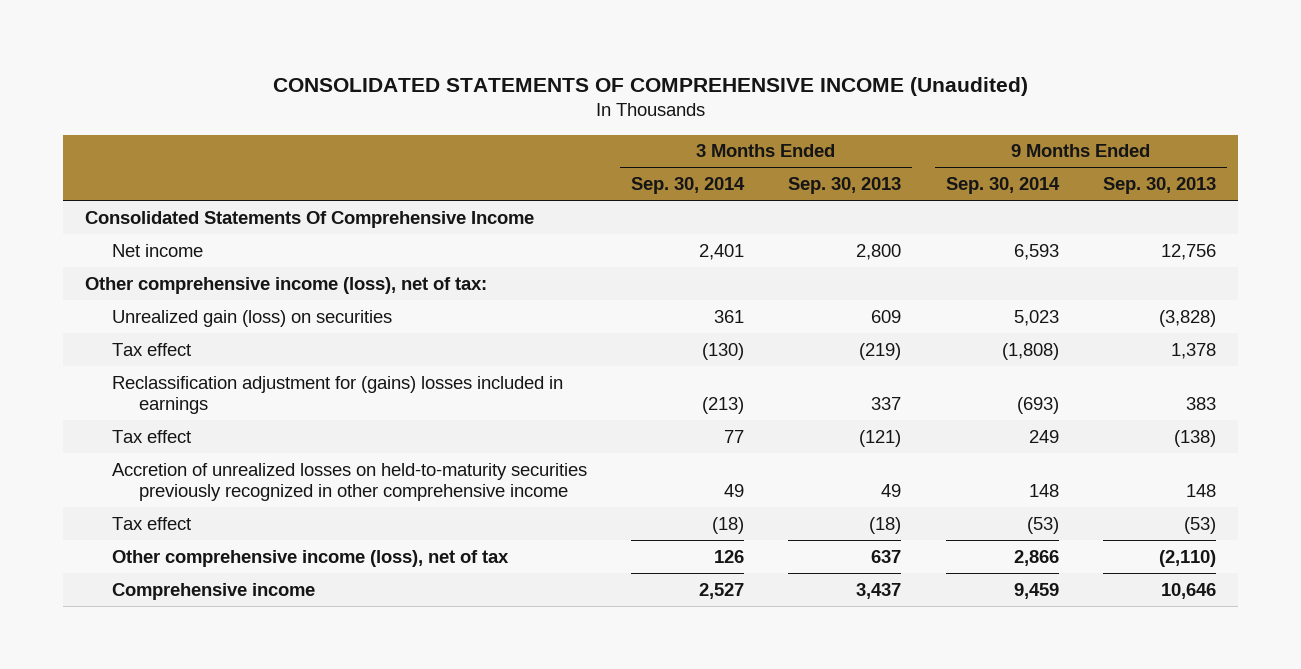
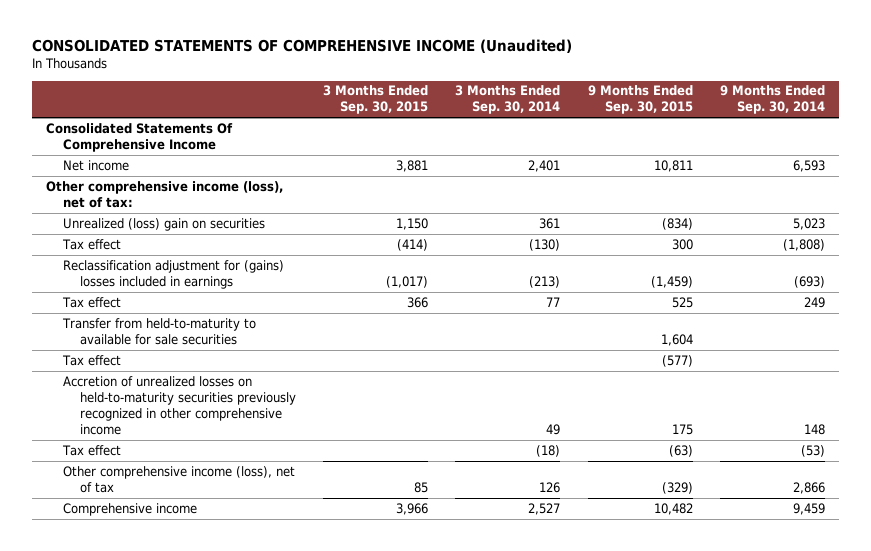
- | 3 Months Ended Sep. 30, 2014 | 3 Months Ended Sep. 30, 2013 | 9 Months Ended Sep. 30, 2014 | 9 Months Ended Sep. 30, 2013
+ | 3 Months Ended Sep. 30, 2015 | 3 Months Ended Sep. 30, 2014 | 9 Months Ended Sep. 30, 2015 | 9 Months Ended Sep. 30, 2014
- Unrealized gain (loss) on securities | 361 | 609 | 5,023 | (3,828)
+ Unrealized (loss) gain on securities | 1,150 | 361 | (834) | 5,023
+ Transfer from held-to-maturity to available for sale securities | | | 1,604 |
+ Tax effect | | | (577) |

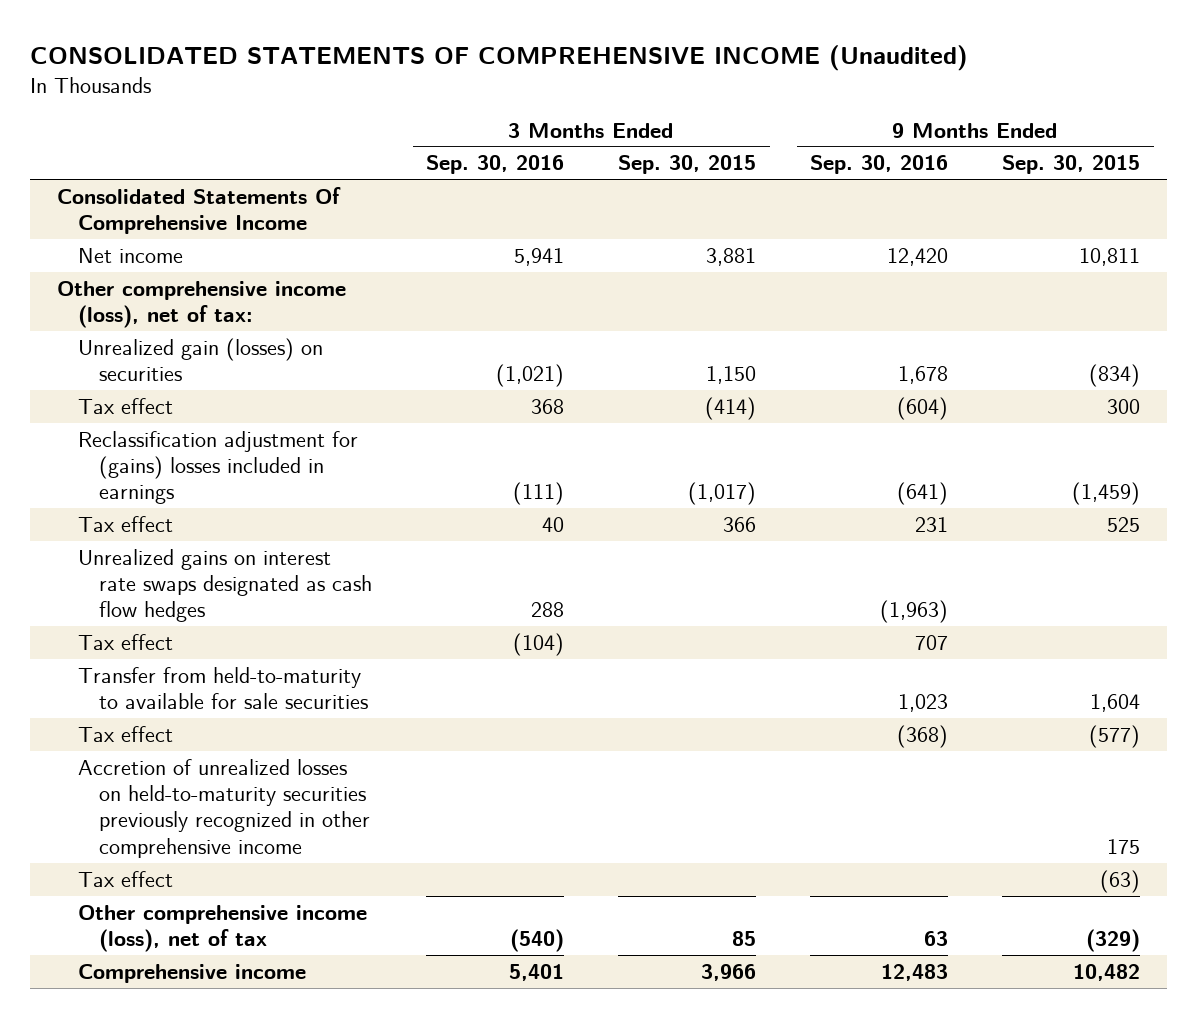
- | 3 Months Ended Sep. 30, 2015 | 3 Months Ended Sep. 30, 2014 | 9 Months Ended Sep. 30, 2015 | 9 Months Ended Sep. 30, 2014
+ | 3 Months Ended Sep. 30, 2016 | 3 Months Ended Sep. 30, 2015 | 9 Months Ended Sep. 30, 2016 | 9 Months Ended Sep. 30, 2015
- Unrealized (loss) gain on securities | 1,150 | 361 | (834) | 5,023
+ Unrealized gain (losses) on securities | (1,021) | 1,150 | 1,678 | (834)
+ Unrealized gains on interest rate swaps designated as cash flow hedges | 288 | | (1,963) |
+ Tax effect | (104) | | 707 |

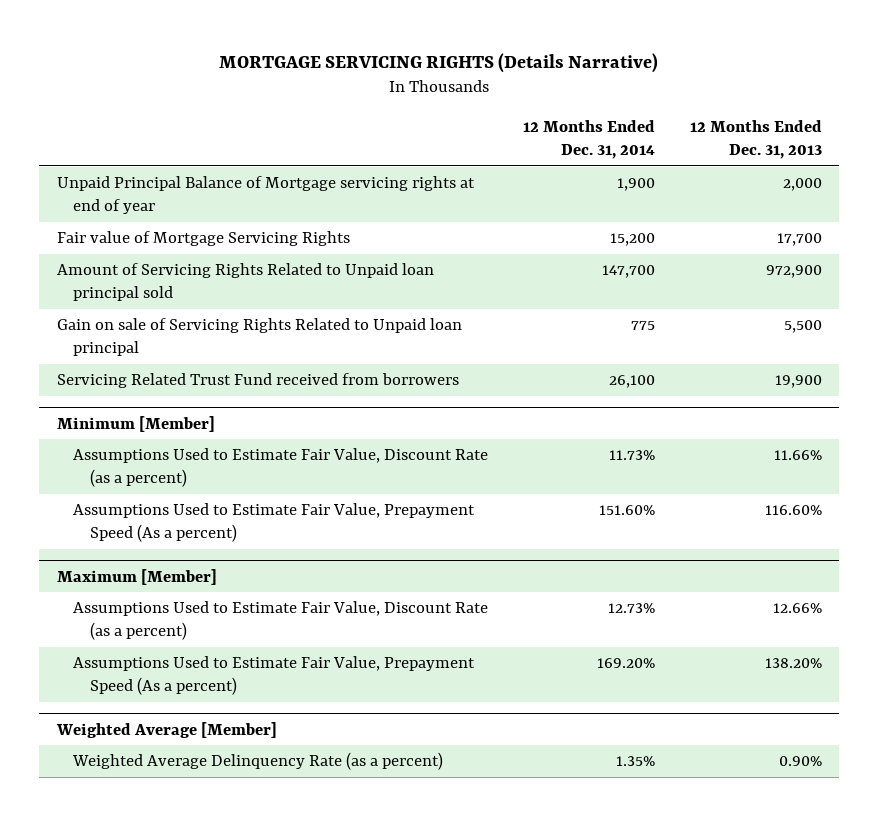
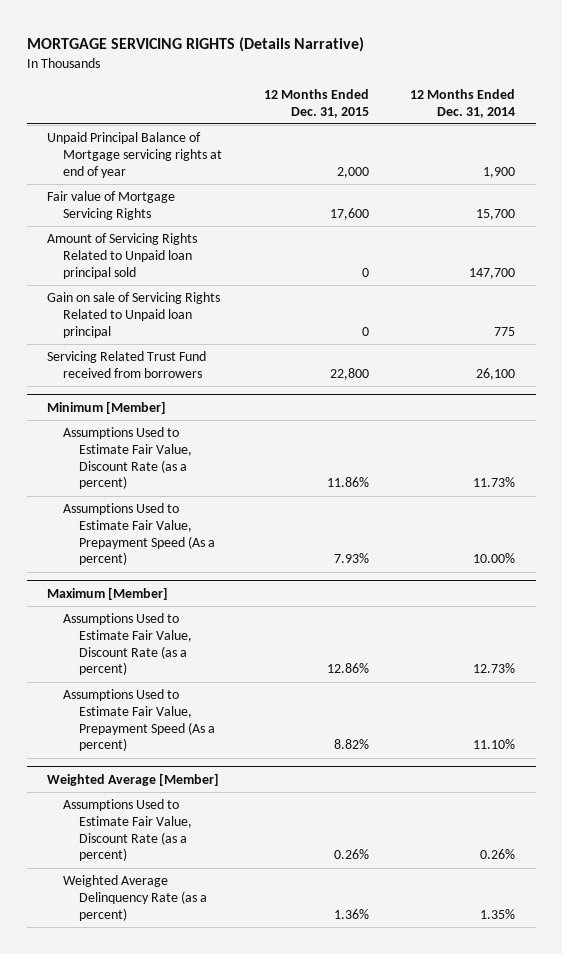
- | 12 Months Ended Dec. 31, 2014 | 12 Months Ended Dec. 31, 2013
+ | 12 Months Ended Dec. 31, 2015 | 12 Months Ended Dec. 31, 2014
- Fair value of Mortgage Servicing Rights | 15,200 | 17,700
+ Fair value of Mortgage Servicing Rights | 17,600 | 15,700
@ Minimum [Member]
- Assumptions Used to Estimate Fair Value, Prepayment Speed (As a percent) | 151.60% | 116.60%
+ Assumptions Used to Estimate Fair Value, Prepayment Speed (As a percent) | 7.93% | 10.00%
@ Maximum [Member]
- Assumptions Used to Estimate Fair Value, Prepayment Speed (As a percent) | 169.20% | 138.20%
+ Assumptions Used to Estimate Fair Value, Prepayment Speed (As a percent) | 8.82% | 11.10%
@ Weighted Average [Member]
+ Assumptions Used to Estimate Fair Value, Discount Rate (as a percent) | 0.26% | 0.26%

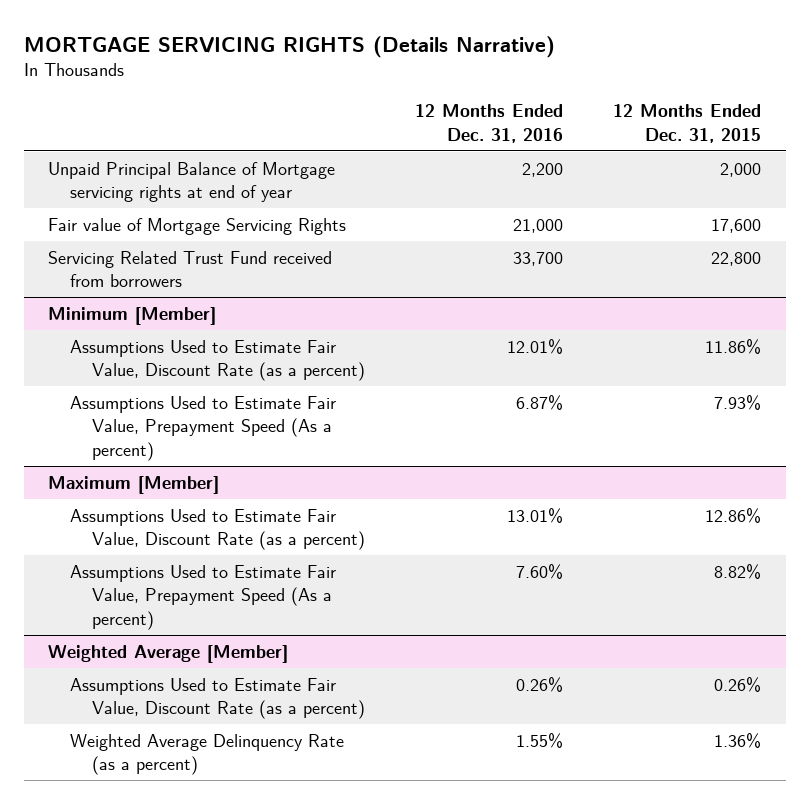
- | 12 Months Ended Dec. 31, 2015 | 12 Months Ended Dec. 31, 2014
+ | 12 Months Ended Dec. 31, 2016 | 12 Months Ended Dec. 31, 2015
- Amount of Servicing Rights Related to Unpaid loan principal sold | 0 | 147,700
- Gain on sale of Servicing Rights Related to Unpaid loan principal | 0 | 775

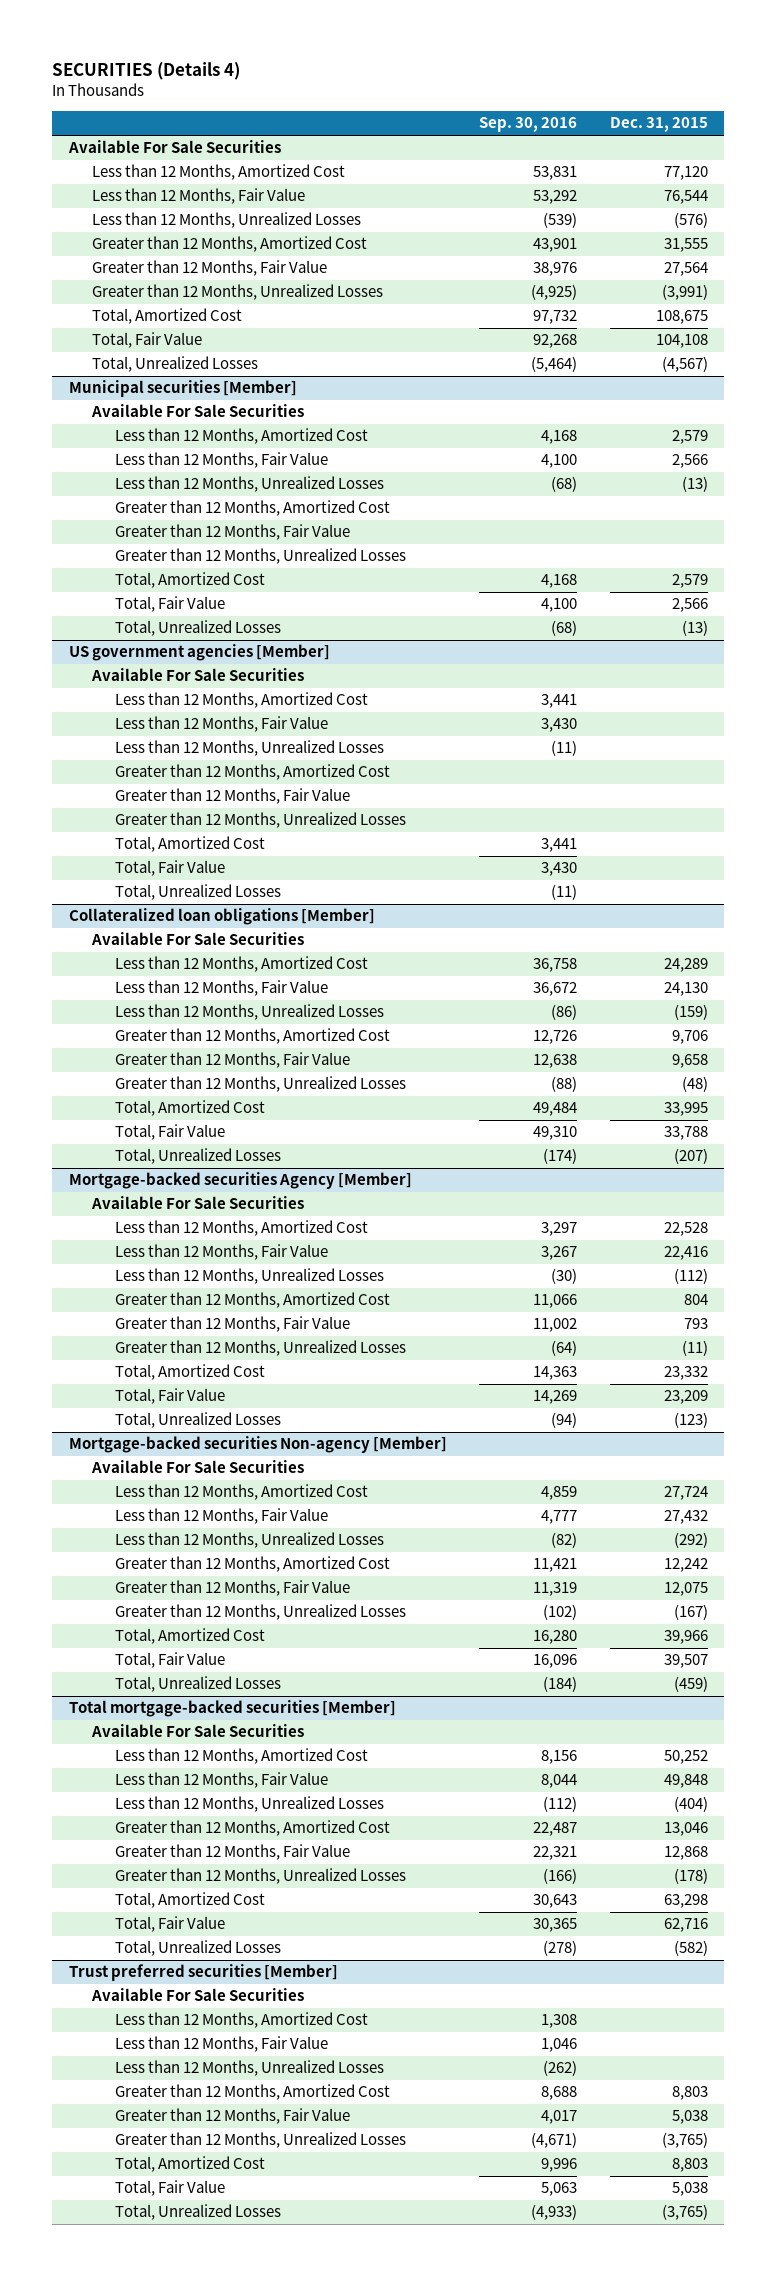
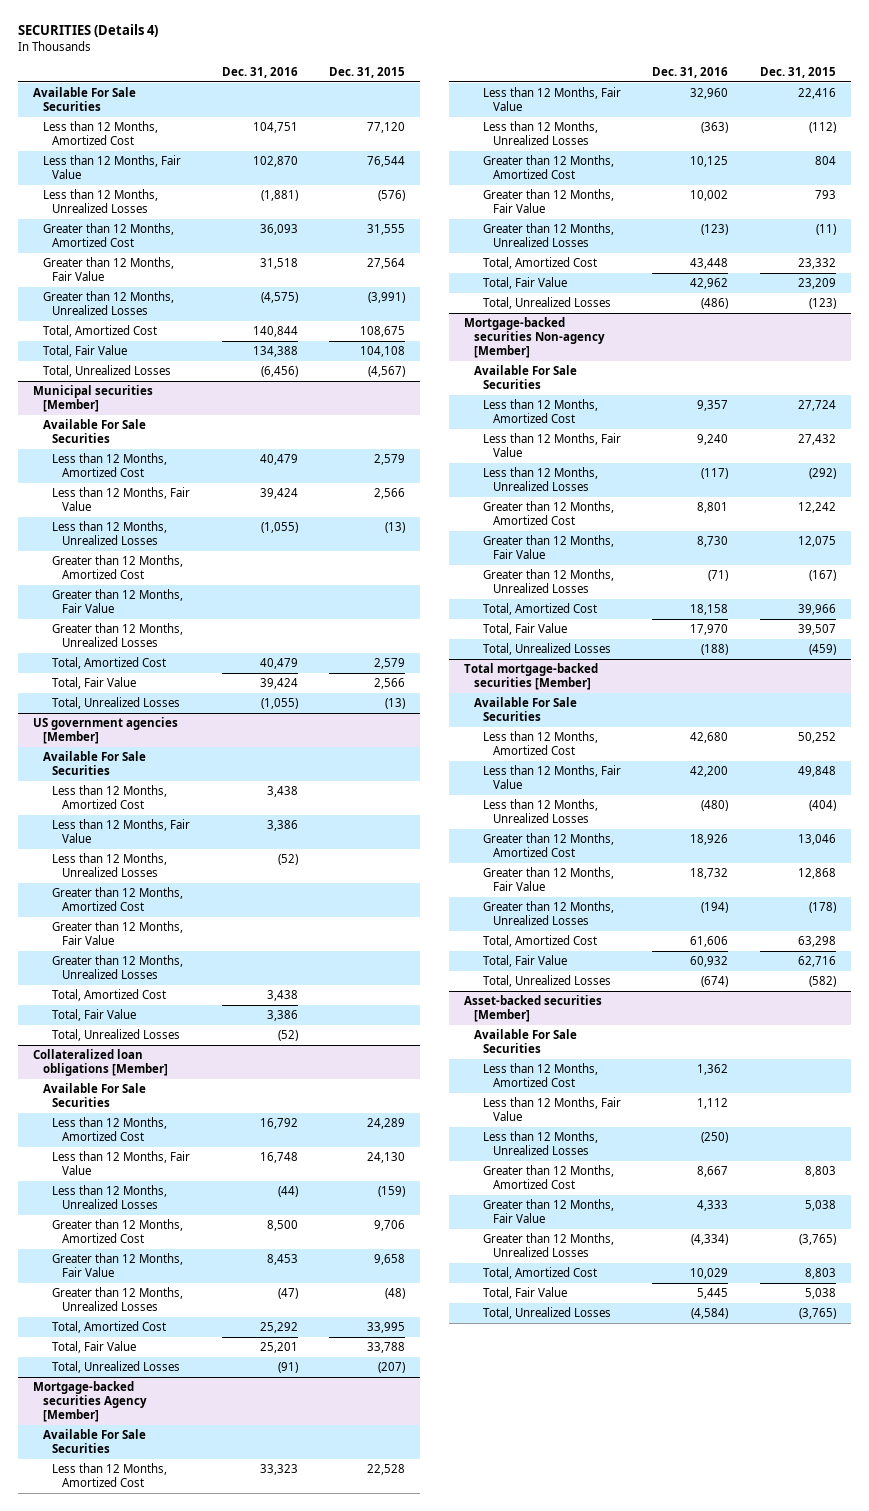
- | Sep. 30, 2016 | Dec. 31, 2015
+ | Dec. 31, 2016 | Dec. 31, 2015
- Trust preferred securities [Member]
+ Asset-backed securities [Member]

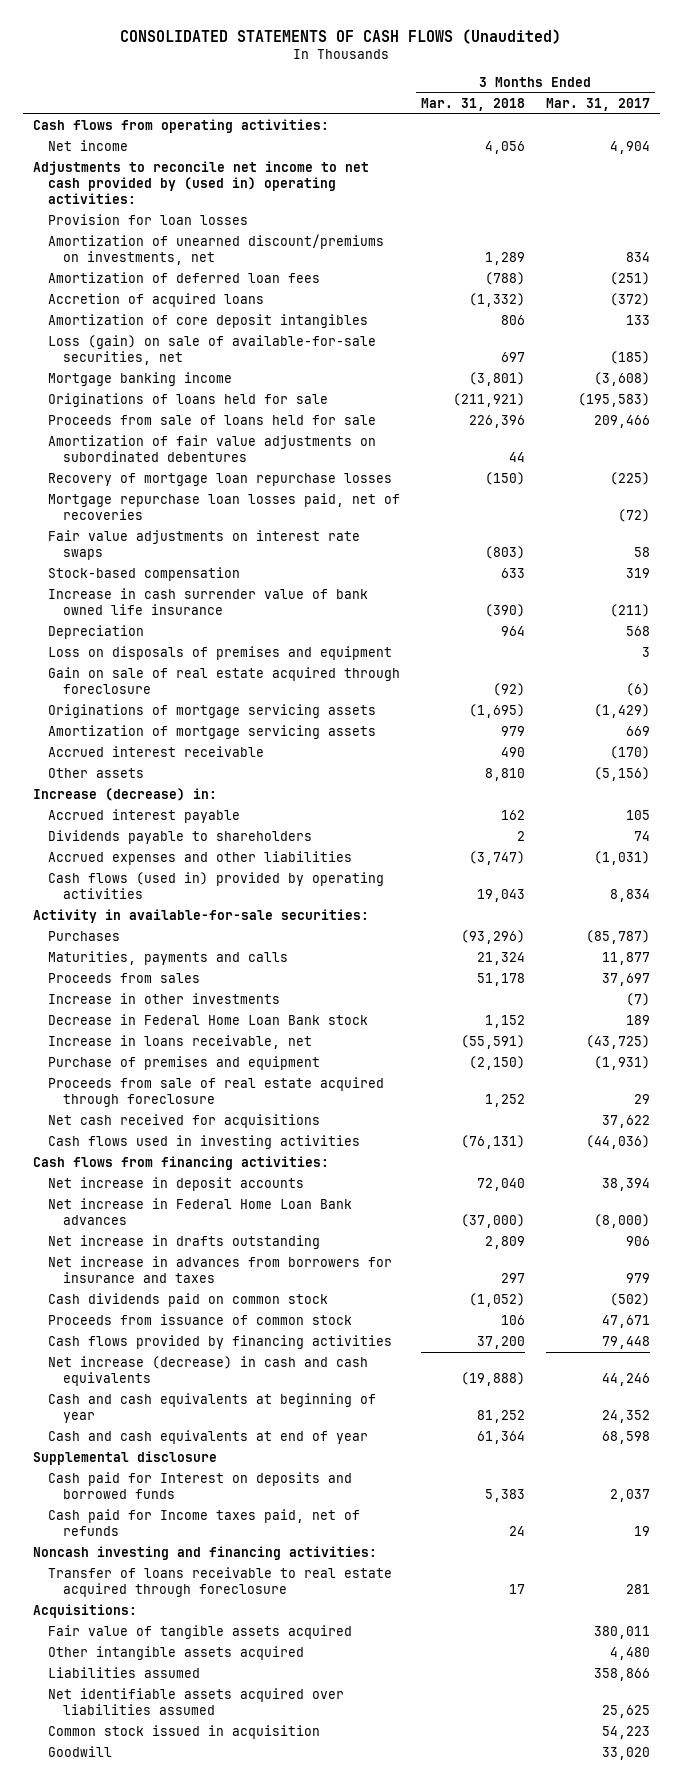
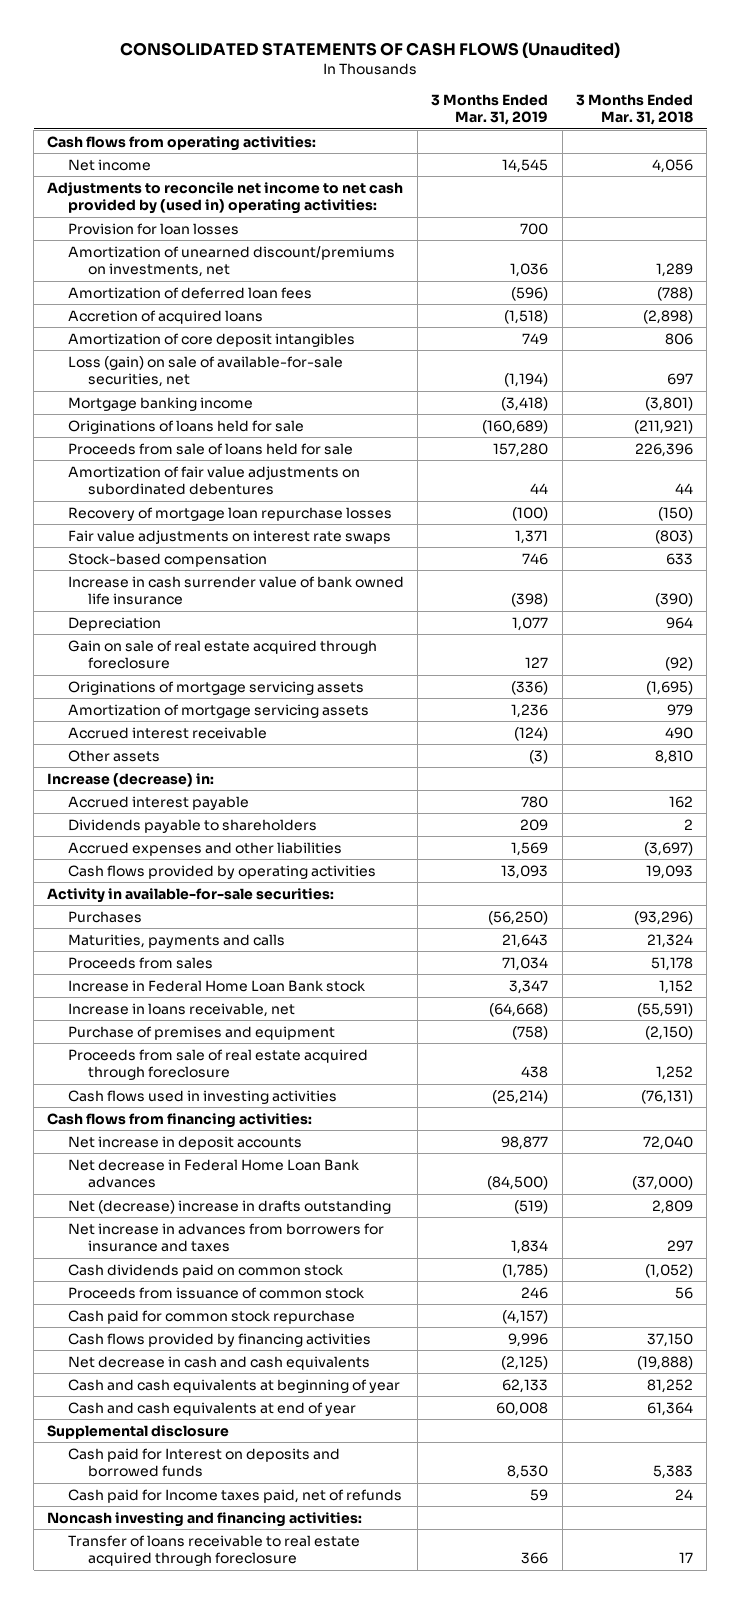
- | 3 Months Ended Mar. 31, 2018 | 3 Months Ended Mar. 31, 2017
+ | 3 Months Ended Mar. 31, 2019 | 3 Months Ended Mar. 31, 2018
- Accretion of acquired loans | (1,332) | (372)
+ Accretion of acquired loans | (1,518) | (2,898)
- Mortgage repurchase loan losses paid, net of recoveries | | (72)
- Loss on disposals of premises and equipment | | 3
- Accrued expenses and other liabilities | (3,747) | (1,031)
- Cash flows (used in) provided by operating activities | 19,043 | 8,834
+ Accrued expenses and other liabilities | 1,569 | (3,697)
+ Cash flows provided by operating activities | 13,093 | 19,093
- Increase in other investments | | (7)
- Decrease in Federal Home Loan Bank stock | 1,152 | 189
+ Increase in Federal Home Loan Bank stock | 3,347 | 1,152
- Net cash received for acquisitions | | 37,622
- Net increase in Federal Home Loan Bank advances | (37,000) | (8,000)
- Net increase in drafts outstanding | 2,809 | 906
+ Net decrease in Federal Home Loan Bank advances | (84,500) | (37,000)
+ Net (decrease) increase in drafts outstanding | (519) | 2,809
- Proceeds from issuance of common stock | 106 | 47,671
- Cash flows provided by financing activities | 37,200 | 79,448
- Net increase (decrease) in cash and cash equivalents | (19,888) | 44,246
+ Proceeds from issuance of common stock | 246 | 56
+ Cash paid for common stock repurchase | (4,157) |
+ Cash flows provided by financing activities | 9,996 | 37,150
+ Net decrease in cash and cash equivalents | (2,125) | (19,888)
- Acquisitions:
- Fair value of tangible assets acquired | | 380,011
- Other intangible assets acquired | | 4,480
- Liabilities assumed | | 358,866
- Net identifiable assets acquired over liabilities assumed | | 25,625
- Common stock issued in acquisition | | 54,223
- Goodwill | | 33,020

